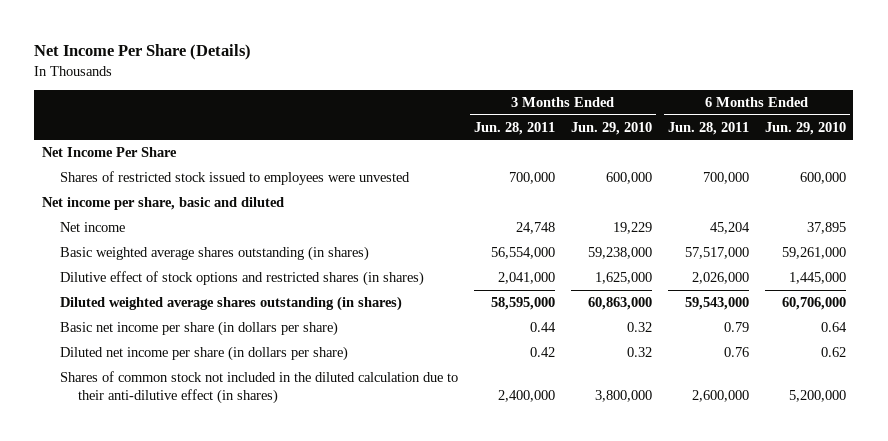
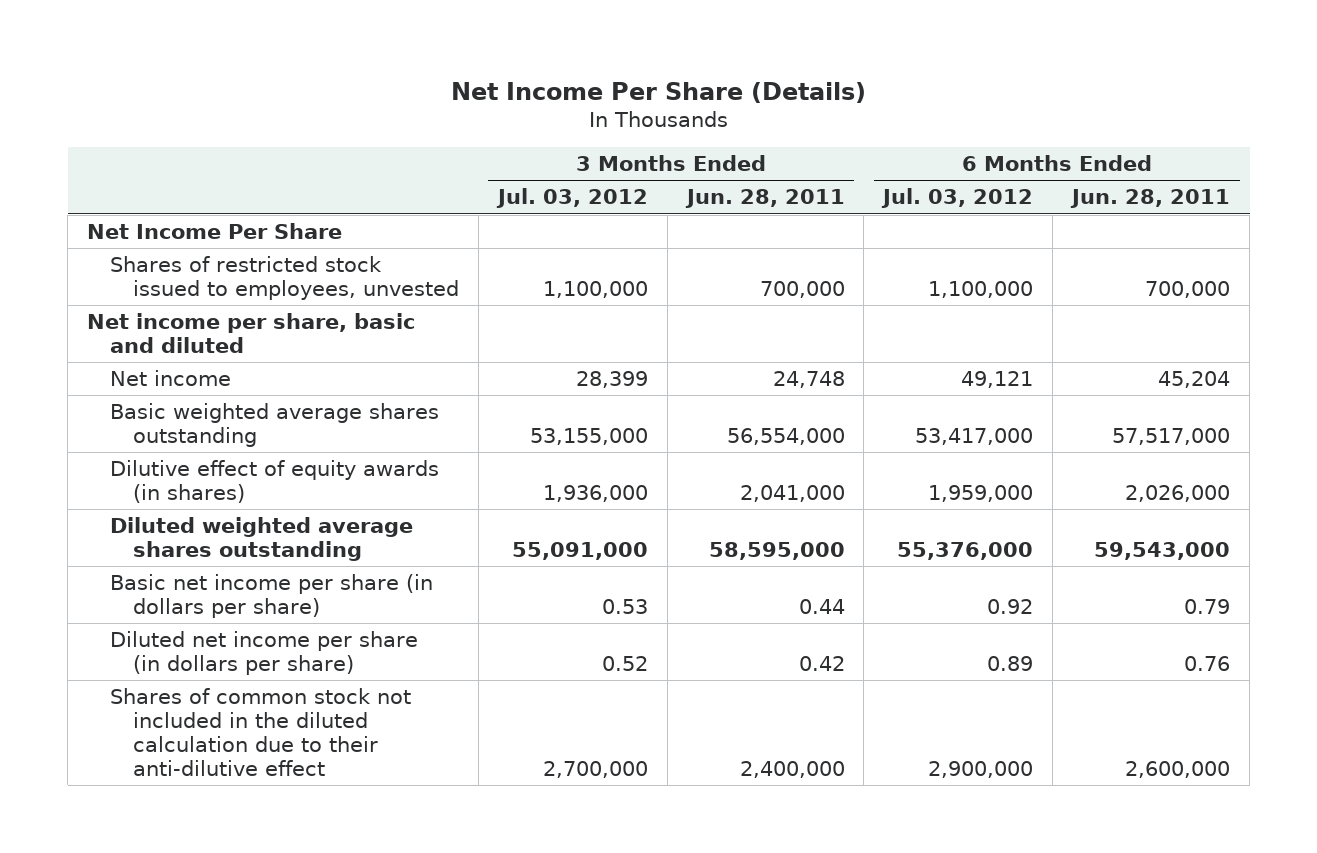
- | 3 Months Ended Jun. 28, 2011 | 3 Months Ended Jun. 29, 2010 | 6 Months Ended Jun. 28, 2011 | 6 Months Ended Jun. 29, 2010
+ | 3 Months Ended Jul. 03, 2012 | 3 Months Ended Jun. 28, 2011 | 6 Months Ended Jul. 03, 2012 | 6 Months Ended Jun. 28, 2011
- Shares of restricted stock issued to employees were unvested | 700,000 | 600,000 | 700,000 | 600,000
+ Shares of restricted stock issued to employees, unvested | 1,100,000 | 700,000 | 1,100,000 | 700,000
- Basic weighted average shares outstanding (in shares) | 56,554,000 | 59,238,000 | 57,517,000 | 59,261,000
- Dilutive effect of stock options and restricted shares (in shares) | 2,041,000 | 1,625,000 | 2,026,000 | 1,445,000
- Diluted weighted average shares outstanding (in shares) | 58,595,000 | 60,863,000 | 59,543,000 | 60,706,000
+ Basic weighted average shares outstanding | 53,155,000 | 56,554,000 | 53,417,000 | 57,517,000
+ Dilutive effect of equity awards (in shares) | 1,936,000 | 2,041,000 | 1,959,000 | 2,026,000
+ Diluted weighted average shares outstanding | 55,091,000 | 58,595,000 | 55,376,000 | 59,543,000
- Shares of common stock not included in the diluted calculation due to their anti-dilutive effect (in shares) | 2,400,000 | 3,800,000 | 2,600,000 | 5,200,000
+ Shares of common stock not included in the diluted calculation due to their anti-dilutive effect | 2,700,000 | 2,400,000 | 2,900,000 | 2,600,000

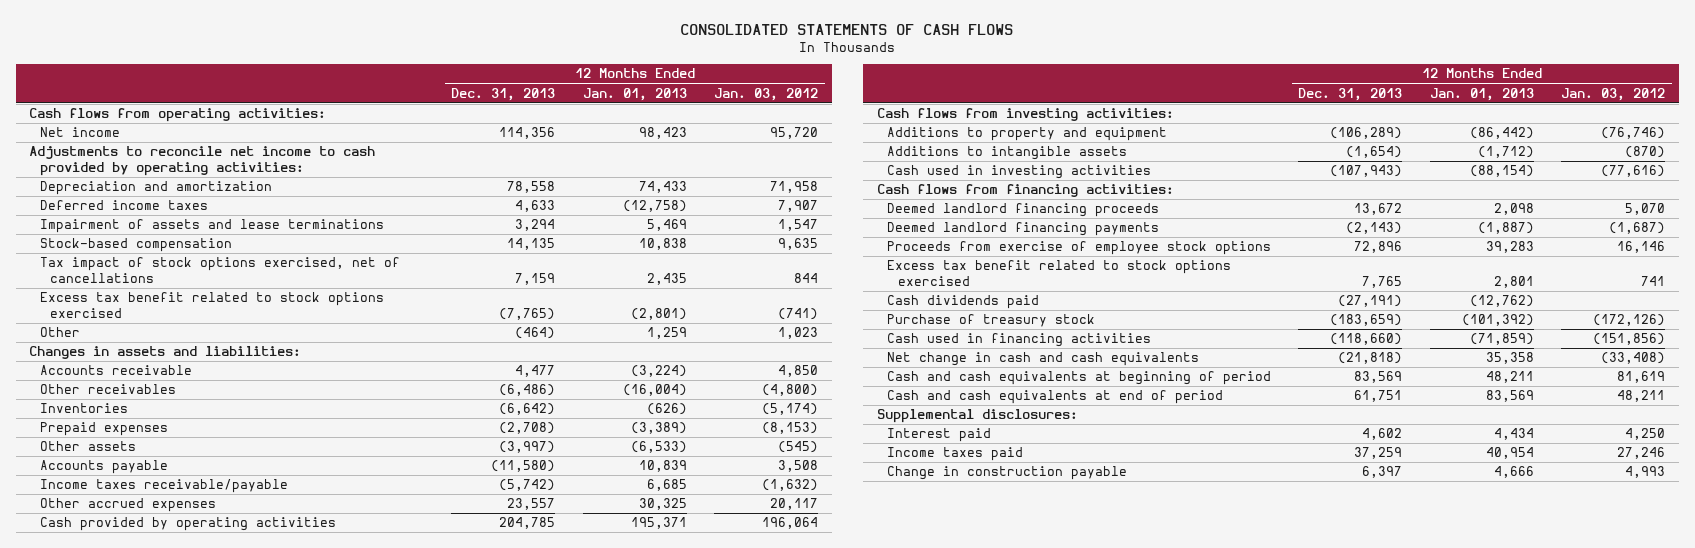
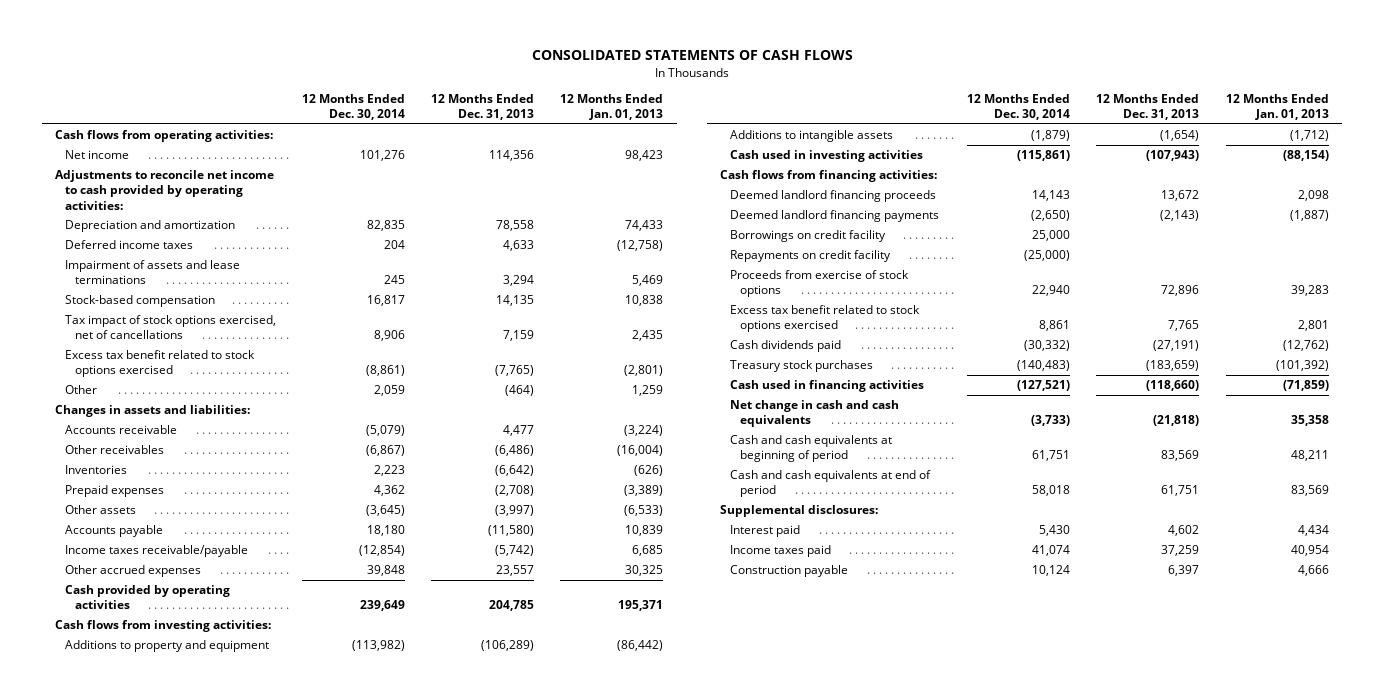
- | 12 Months Ended Dec. 31, 2013 | 12 Months Ended Jan. 01, 2013 | 12 Months Ended Jan. 03, 2012
+ | 12 Months Ended Dec. 30, 2014 | 12 Months Ended Dec. 31, 2013 | 12 Months Ended Jan. 01, 2013
- Proceeds from exercise of employee stock options | 72,896 | 39,283 | 16,146
+ Borrowings on credit facility | 25,000 | |
+ Repayments on credit facility | (25,000) | |
+ Proceeds from exercise of stock options | 22,940 | 72,896 | 39,283
- Purchase of treasury stock | (183,659) | (101,392) | (172,126)
+ Treasury stock purchases | (140,483) | (183,659) | (101,392)
- Change in construction payable | 6,397 | 4,666 | 4,993
+ Construction payable | 10,124 | 6,397 | 4,666

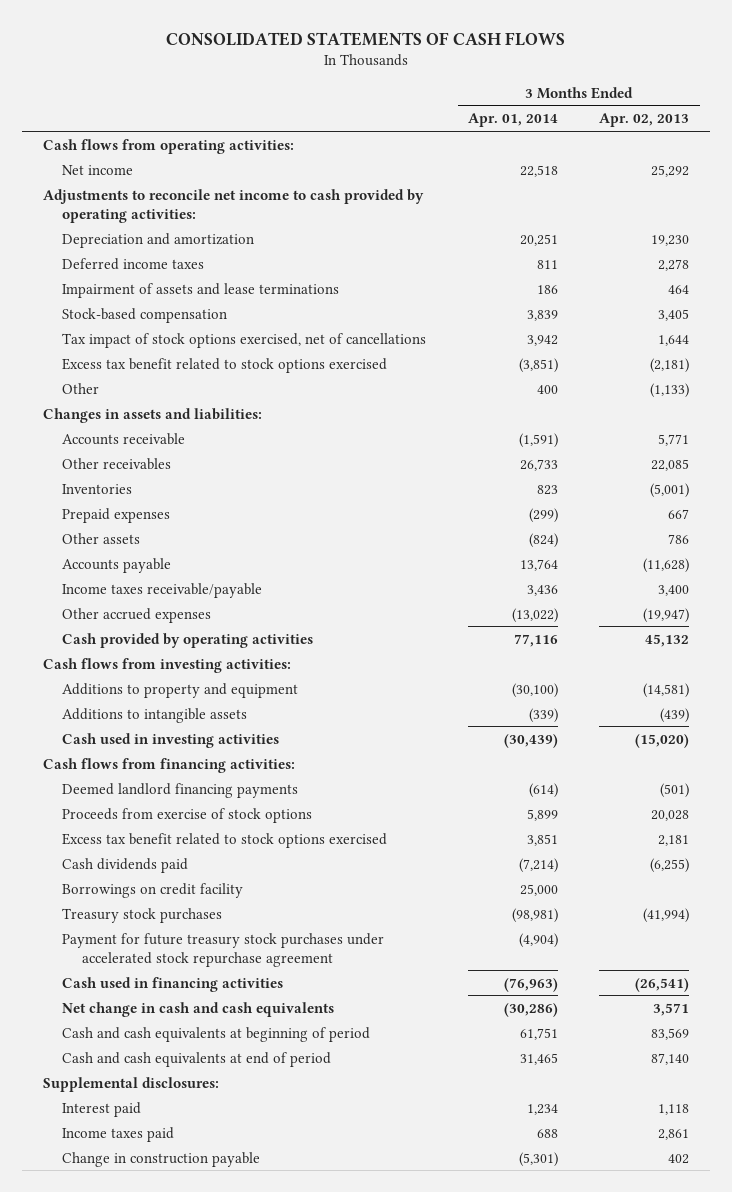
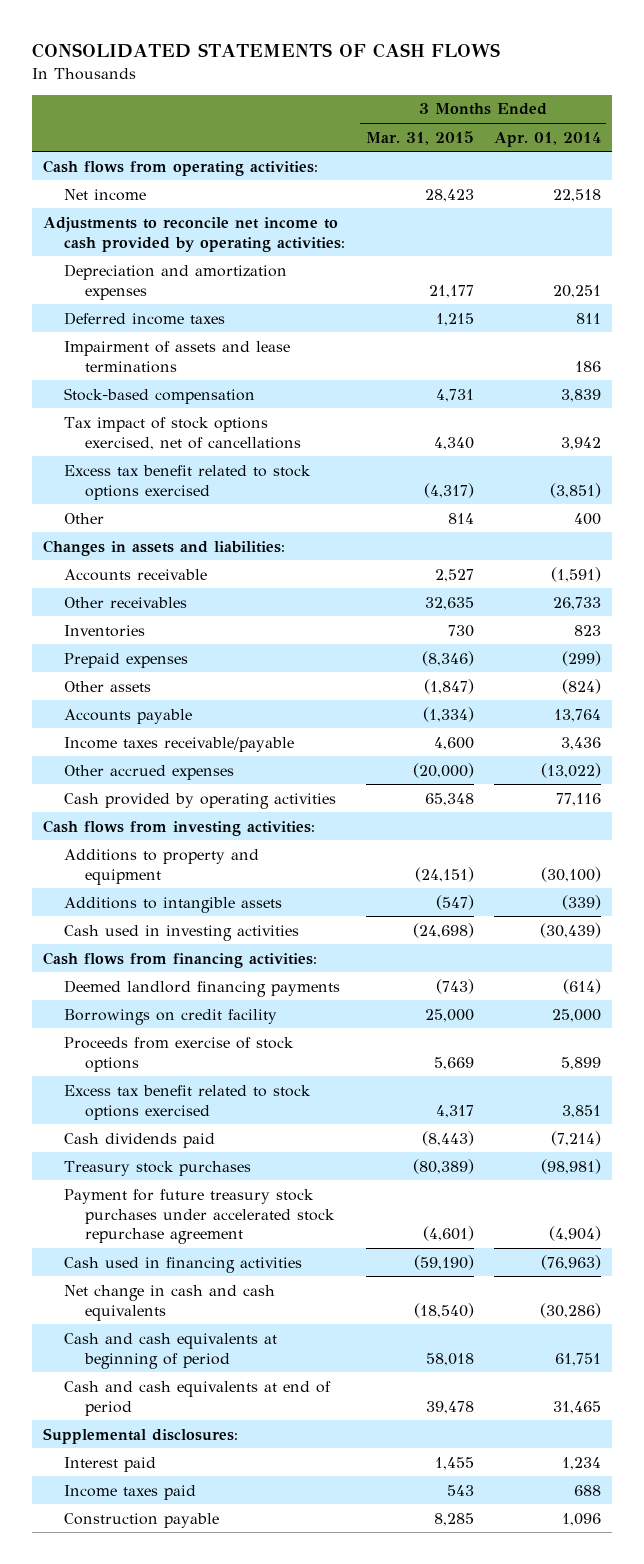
- | 3 Months Ended Apr. 01, 2014 | 3 Months Ended Apr. 02, 2013
+ | 3 Months Ended Mar. 31, 2015 | 3 Months Ended Apr. 01, 2014
- Depreciation and amortization | 20,251 | 19,230
+ Depreciation and amortization expenses | 21,177 | 20,251
moved up: Borrowings on credit facility | 25,000 | 25,000
- Change in construction payable | (5,301) | 402
+ Construction payable | 8,285 | 1,096

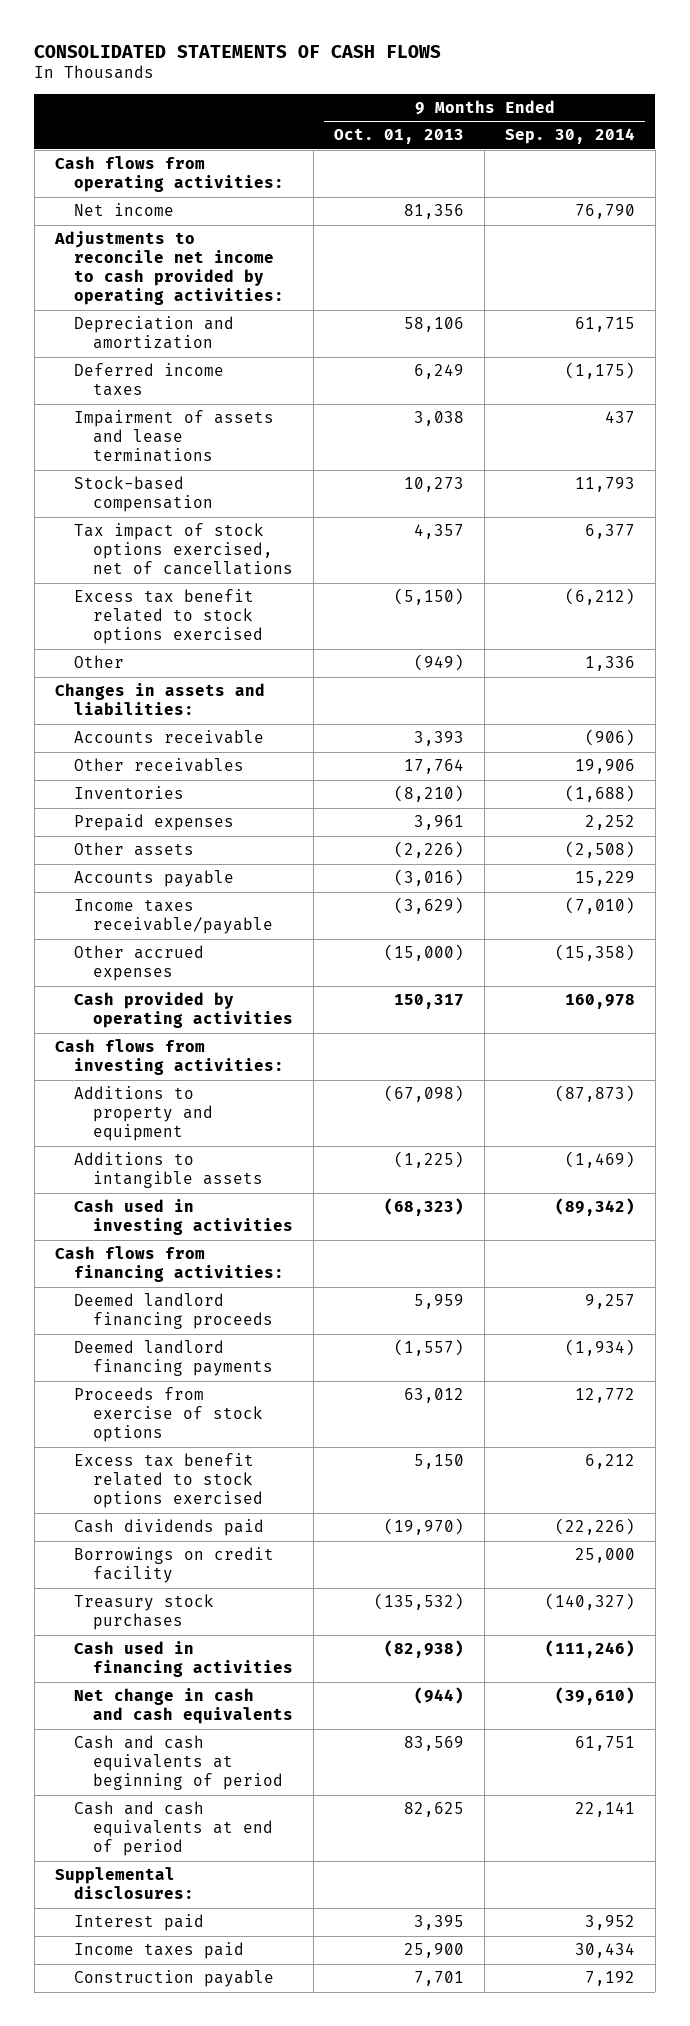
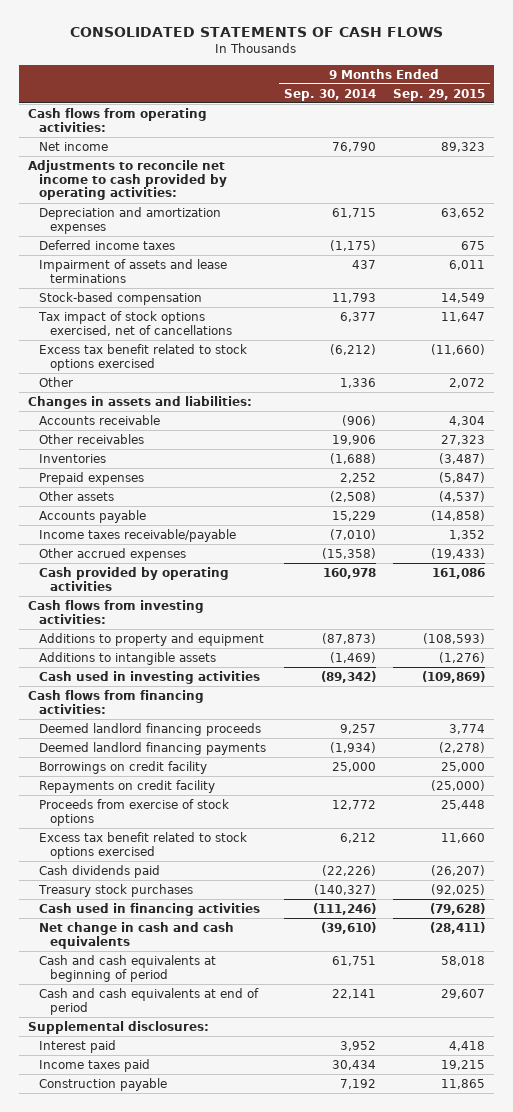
- | 9 Months Ended Oct. 01, 2013 | 9 Months Ended Sep. 30, 2014
+ | 9 Months Ended Sep. 30, 2014 | 9 Months Ended Sep. 29, 2015
- Depreciation and amortization | 58,106 | 61,715
+ Depreciation and amortization expenses | 61,715 | 63,652
moved up: Borrowings on credit facility | 25,000 | 25,000
+ Repayments on credit facility | | (25,000)

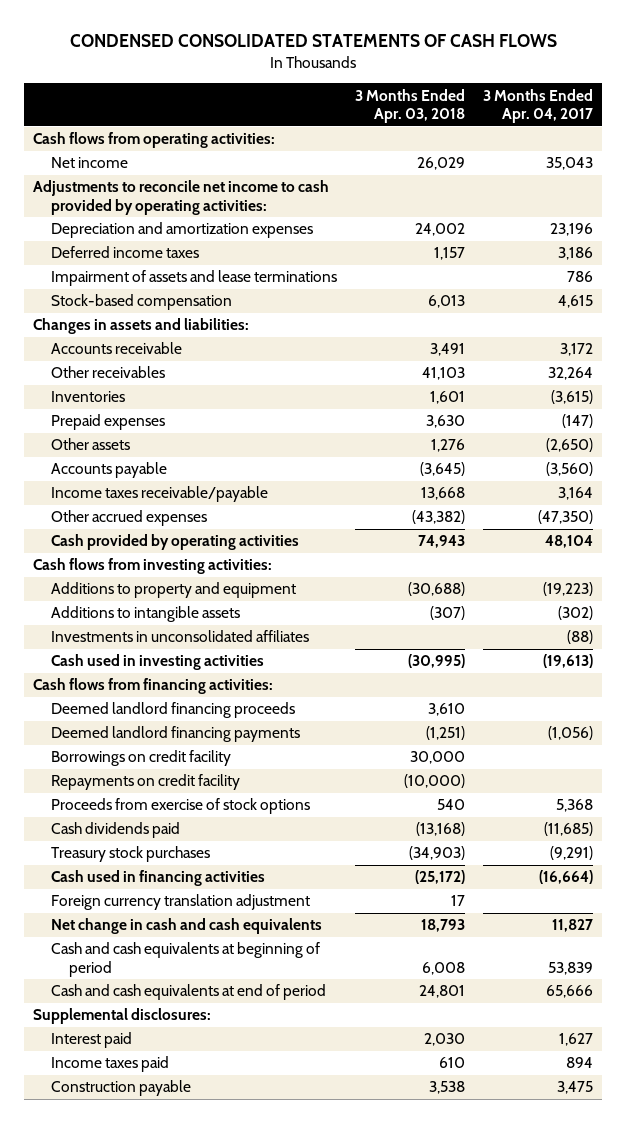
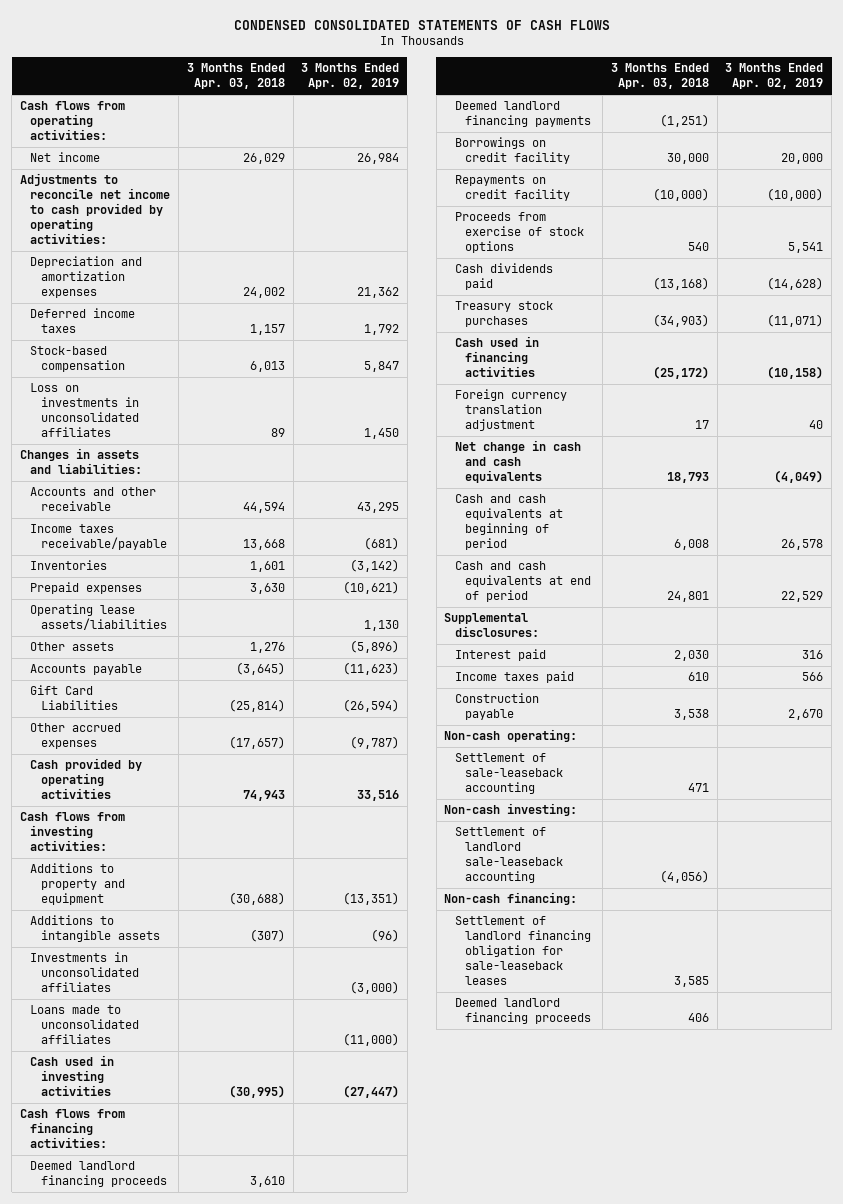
- | 3 Months Ended Apr. 03, 2018 | 3 Months Ended Apr. 04, 2017
+ | 3 Months Ended Apr. 03, 2018 | 3 Months Ended Apr. 02, 2019
- Impairment of assets and lease terminations | | 786
+ Loss on investments in unconsolidated affiliates | 89 | 1,450
- Accounts receivable | 3,491 | 3,172
- Other receivables | 41,103 | 32,264
+ Accounts and other receivable | 44,594 | 43,295
moved up: Income taxes receivable/payable | 13,668 | (681)
+ Operating lease assets/liabilities | | 1,130
- Other accrued expenses | (43,382) | (47,350)
+ Gift Card Liabilities | (25,814) | (26,594)
+ Other accrued expenses | (17,657) | (9,787)
+ Loans made to unconsolidated affiliates | | (11,000)
+ Non-cash operating:
+ Settlement of sale-leaseback accounting | 471 |
+ Non-cash investing:
+ Settlement of landlord sale-leaseback accounting | (4,056) |
+ Non-cash financing:
+ Settlement of landlord financing obligation for sale-leaseback leases | 3,585 |
+ Deemed landlord financing proceeds | 406 |

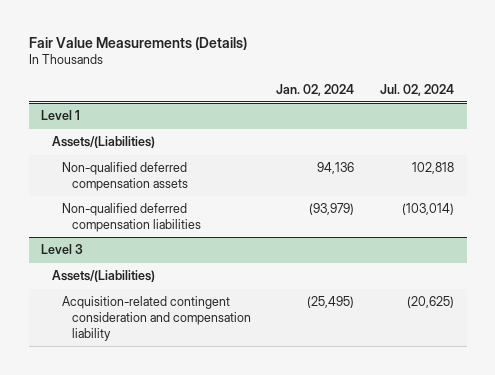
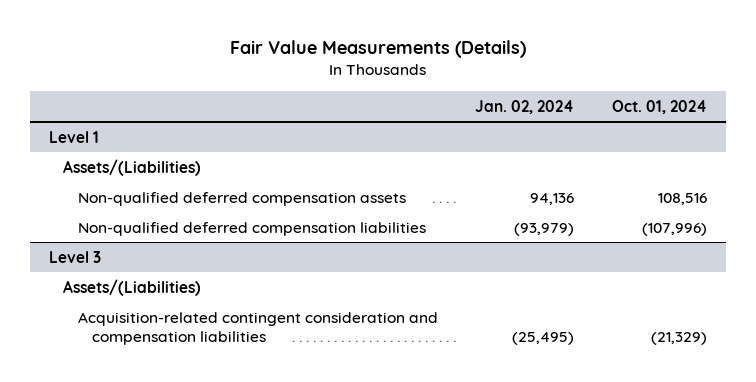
- | Jan. 02, 2024 | Jul. 02, 2024
+ | Jan. 02, 2024 | Oct. 01, 2024
@ Level 3
- Acquisition-related contingent consideration and compensation liability | (25,495) | (20,625)
+ Acquisition-related contingent consideration and compensation liabilities | (25,495) | (21,329)

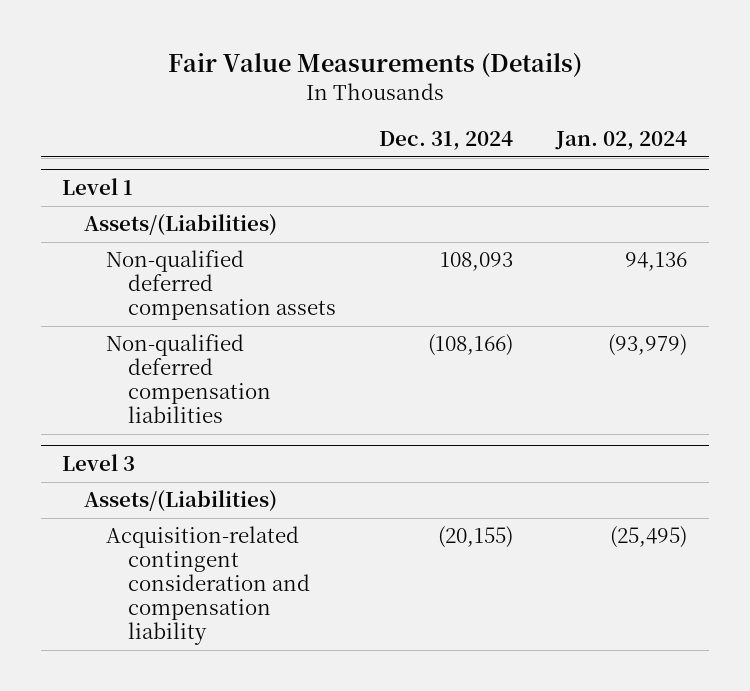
- | Jan. 02, 2024 | Oct. 01, 2024
+ | Dec. 31, 2024 | Jan. 02, 2024
@ Level 3
- Acquisition-related contingent consideration and compensation liabilities | (25,495) | (21,329)
+ Acquisition-related contingent consideration and compensation liability | (20,155) | (25,495)

